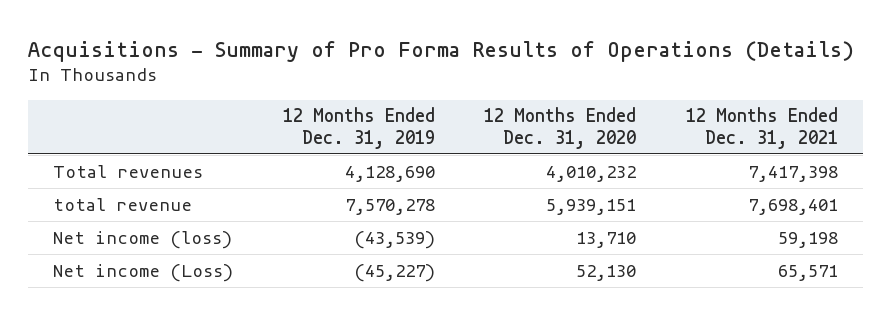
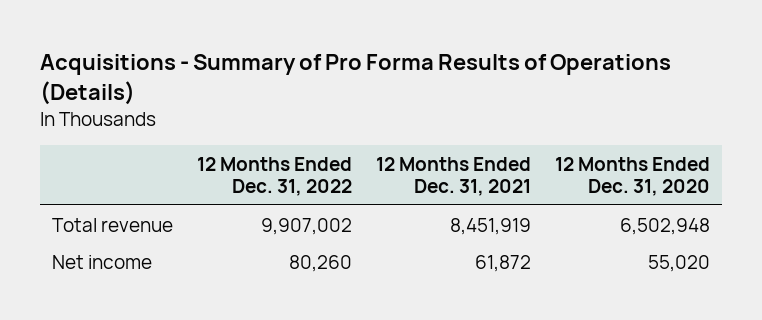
- | 12 Months Ended Dec. 31, 2019 | 12 Months Ended Dec. 31, 2020 | 12 Months Ended Dec. 31, 2021
+ | 12 Months Ended Dec. 31, 2022 | 12 Months Ended Dec. 31, 2021 | 12 Months Ended Dec. 31, 2020
- Total revenues | 4,128,690 | 4,010,232 | 7,417,398
- total revenue | 7,570,278 | 5,939,151 | 7,698,401
- Net income (loss) | (43,539) | 13,710 | 59,198
- Net income (Loss) | (45,227) | 52,130 | 65,571
+ Total revenue | 9,907,002 | 8,451,919 | 6,502,948
+ Net income | 80,260 | 61,872 | 55,020

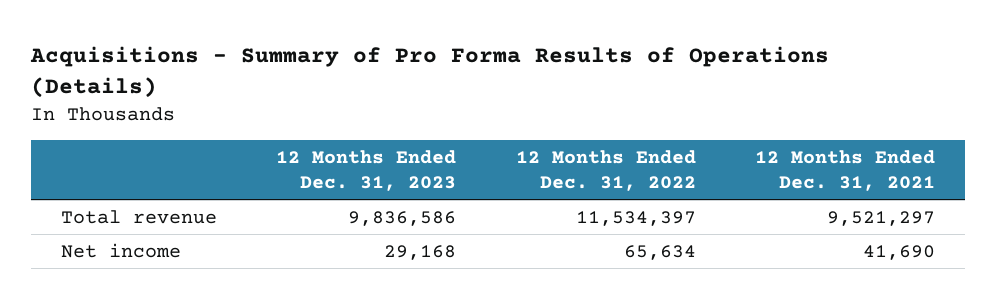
- | 12 Months Ended Dec. 31, 2022 | 12 Months Ended Dec. 31, 2021 | 12 Months Ended Dec. 31, 2020
+ | 12 Months Ended Dec. 31, 2023 | 12 Months Ended Dec. 31, 2022 | 12 Months Ended Dec. 31, 2021
- Total revenue | 9,907,002 | 8,451,919 | 6,502,948
- Net income | 80,260 | 61,872 | 55,020
+ Total revenue | 9,836,586 | 11,534,397 | 9,521,297
+ Net income | 29,168 | 65,634 | 41,690

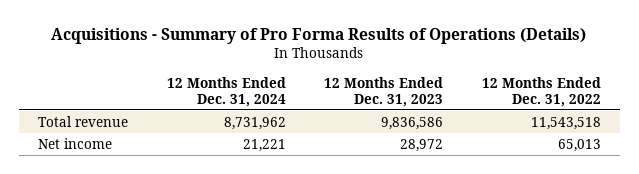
- | 12 Months Ended Dec. 31, 2023 | 12 Months Ended Dec. 31, 2022 | 12 Months Ended Dec. 31, 2021
+ | 12 Months Ended Dec. 31, 2024 | 12 Months Ended Dec. 31, 2023 | 12 Months Ended Dec. 31, 2022
- Total revenue | 9,836,586 | 11,534,397 | 9,521,297
- Net income | 29,168 | 65,634 | 41,690
+ Total revenue | 8,731,962 | 9,836,586 | 11,543,518
+ Net income | 21,221 | 28,972 | 65,013

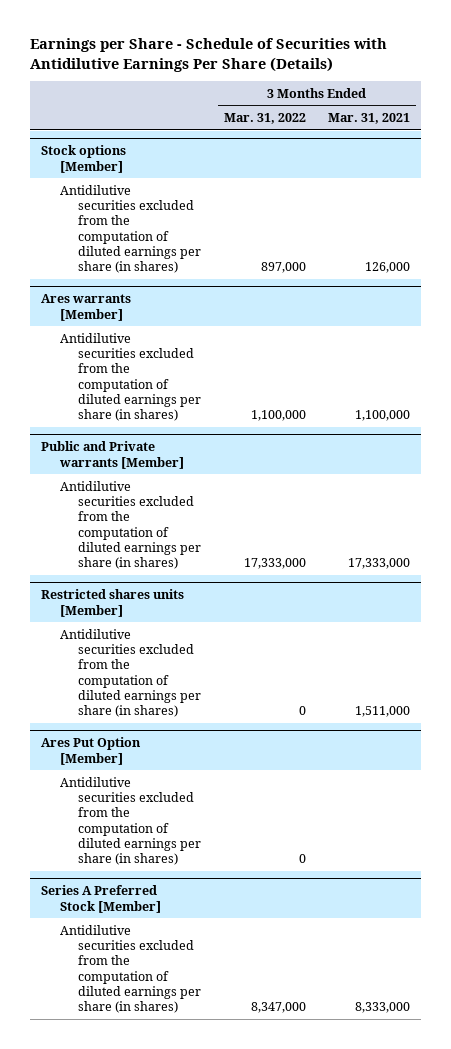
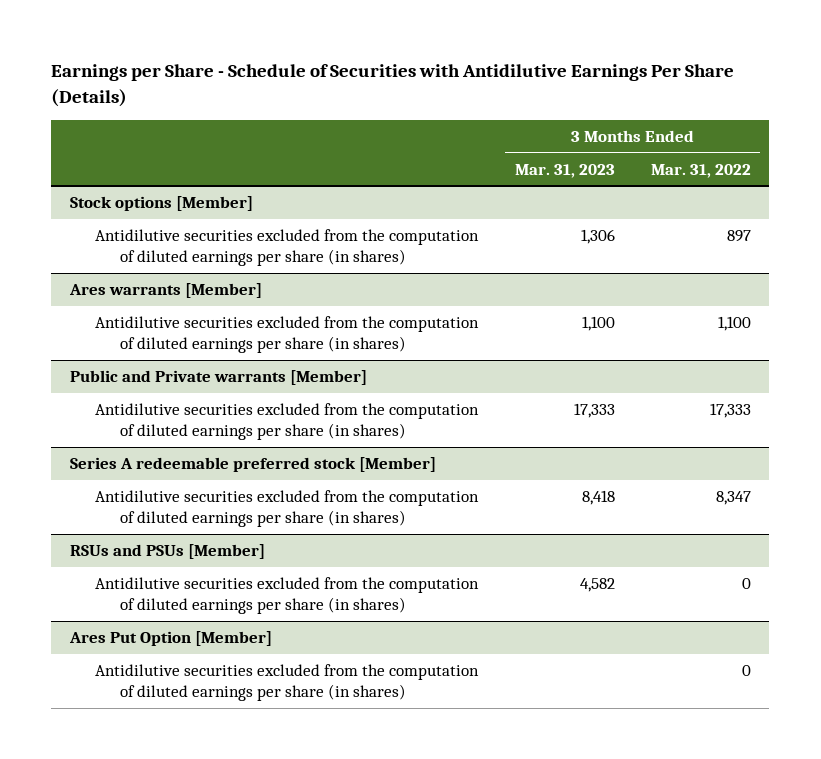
- | 3 Months Ended Mar. 31, 2022 | 3 Months Ended Mar. 31, 2021
+ | 3 Months Ended Mar. 31, 2023 | 3 Months Ended Mar. 31, 2022
@ Stock options [Member]
- Antidilutive securities excluded from the computation of diluted earnings per share (in shares) | 897,000 | 126,000
+ Antidilutive securities excluded from the computation of diluted earnings per share (in shares) | 1,306 | 897
@ Ares warrants [Member]
- Antidilutive securities excluded from the computation of diluted earnings per share (in shares) | 1,100,000 | 1,100,000
+ Antidilutive securities excluded from the computation of diluted earnings per share (in shares) | 1,100 | 1,100
@ Public and Private warrants [Member]
- Antidilutive securities excluded from the computation of diluted earnings per share (in shares) | 17,333,000 | 17,333,000
- Restricted shares units [Member]
@ Public and Private warrants [Member]
+ Antidilutive securities excluded from the computation of diluted earnings per share (in shares) | 17,333 | 17,333
+ Series A redeemable preferred stock [Member]
+ Antidilutive securities excluded from the computation of diluted earnings per share (in shares) | 8,418 | 8,347
+ RSUs and PSUs [Member]
- Series A Preferred Stock [Member]
- Antidilutive securities excluded from the computation of diluted earnings per share (in shares) | 8,347,000 | 8,333,000

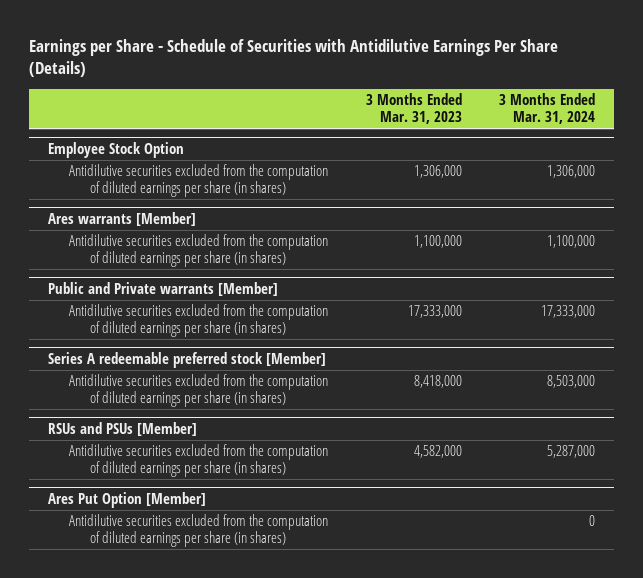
- | 3 Months Ended Mar. 31, 2023 | 3 Months Ended Mar. 31, 2022
+ | 3 Months Ended Mar. 31, 2023 | 3 Months Ended Mar. 31, 2024
- Stock options [Member]
- Antidilutive securities excluded from the computation of diluted earnings per share (in shares) | 1,306 | 897
+ Employee Stock Option
+ Antidilutive securities excluded from the computation of diluted earnings per share (in shares) | 1,306,000 | 1,306,000
@ Ares warrants [Member]
- Antidilutive securities excluded from the computation of diluted earnings per share (in shares) | 1,100 | 1,100
+ Antidilutive securities excluded from the computation of diluted earnings per share (in shares) | 1,100,000 | 1,100,000
@ Public and Private warrants [Member]
- Antidilutive securities excluded from the computation of diluted earnings per share (in shares) | 17,333 | 17,333
+ Antidilutive securities excluded from the computation of diluted earnings per share (in shares) | 17,333,000 | 17,333,000
@ Series A redeemable preferred stock [Member]
- Antidilutive securities excluded from the computation of diluted earnings per share (in shares) | 8,418 | 8,347
+ Antidilutive securities excluded from the computation of diluted earnings per share (in shares) | 8,418,000 | 8,503,000
@ RSUs and PSUs [Member]
- Antidilutive securities excluded from the computation of diluted earnings per share (in shares) | 4,582 | 0
+ Antidilutive securities excluded from the computation of diluted earnings per share (in shares) | 4,582,000 | 5,287,000

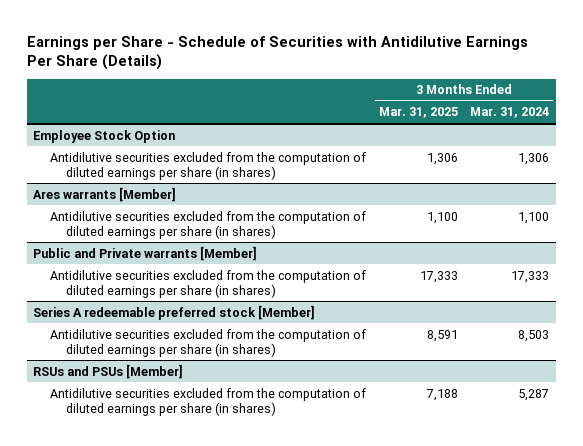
- | 3 Months Ended Mar. 31, 2023 | 3 Months Ended Mar. 31, 2024
+ | 3 Months Ended Mar. 31, 2025 | 3 Months Ended Mar. 31, 2024
@ Employee Stock Option
- Antidilutive securities excluded from the computation of diluted earnings per share (in shares) | 1,306,000 | 1,306,000
+ Antidilutive securities excluded from the computation of diluted earnings per share (in shares) | 1,306 | 1,306
@ Ares warrants [Member]
- Antidilutive securities excluded from the computation of diluted earnings per share (in shares) | 1,100,000 | 1,100,000
+ Antidilutive securities excluded from the computation of diluted earnings per share (in shares) | 1,100 | 1,100
@ Public and Private warrants [Member]
- Antidilutive securities excluded from the computation of diluted earnings per share (in shares) | 17,333,000 | 17,333,000
+ Antidilutive securities excluded from the computation of diluted earnings per share (in shares) | 17,333 | 17,333
@ Series A redeemable preferred stock [Member]
- Antidilutive securities excluded from the computation of diluted earnings per share (in shares) | 8,418,000 | 8,503,000
+ Antidilutive securities excluded from the computation of diluted earnings per share (in shares) | 8,591 | 8,503
@ RSUs and PSUs [Member]
- Antidilutive securities excluded from the computation of diluted earnings per share (in shares) | 4,582,000 | 5,287,000
- Ares Put Option [Member]
- Antidilutive securities excluded from the computation of diluted earnings per share (in shares) | | 0
@ RSUs and PSUs [Member]
+ Antidilutive securities excluded from the computation of diluted earnings per share (in shares) | 7,188 | 5,287

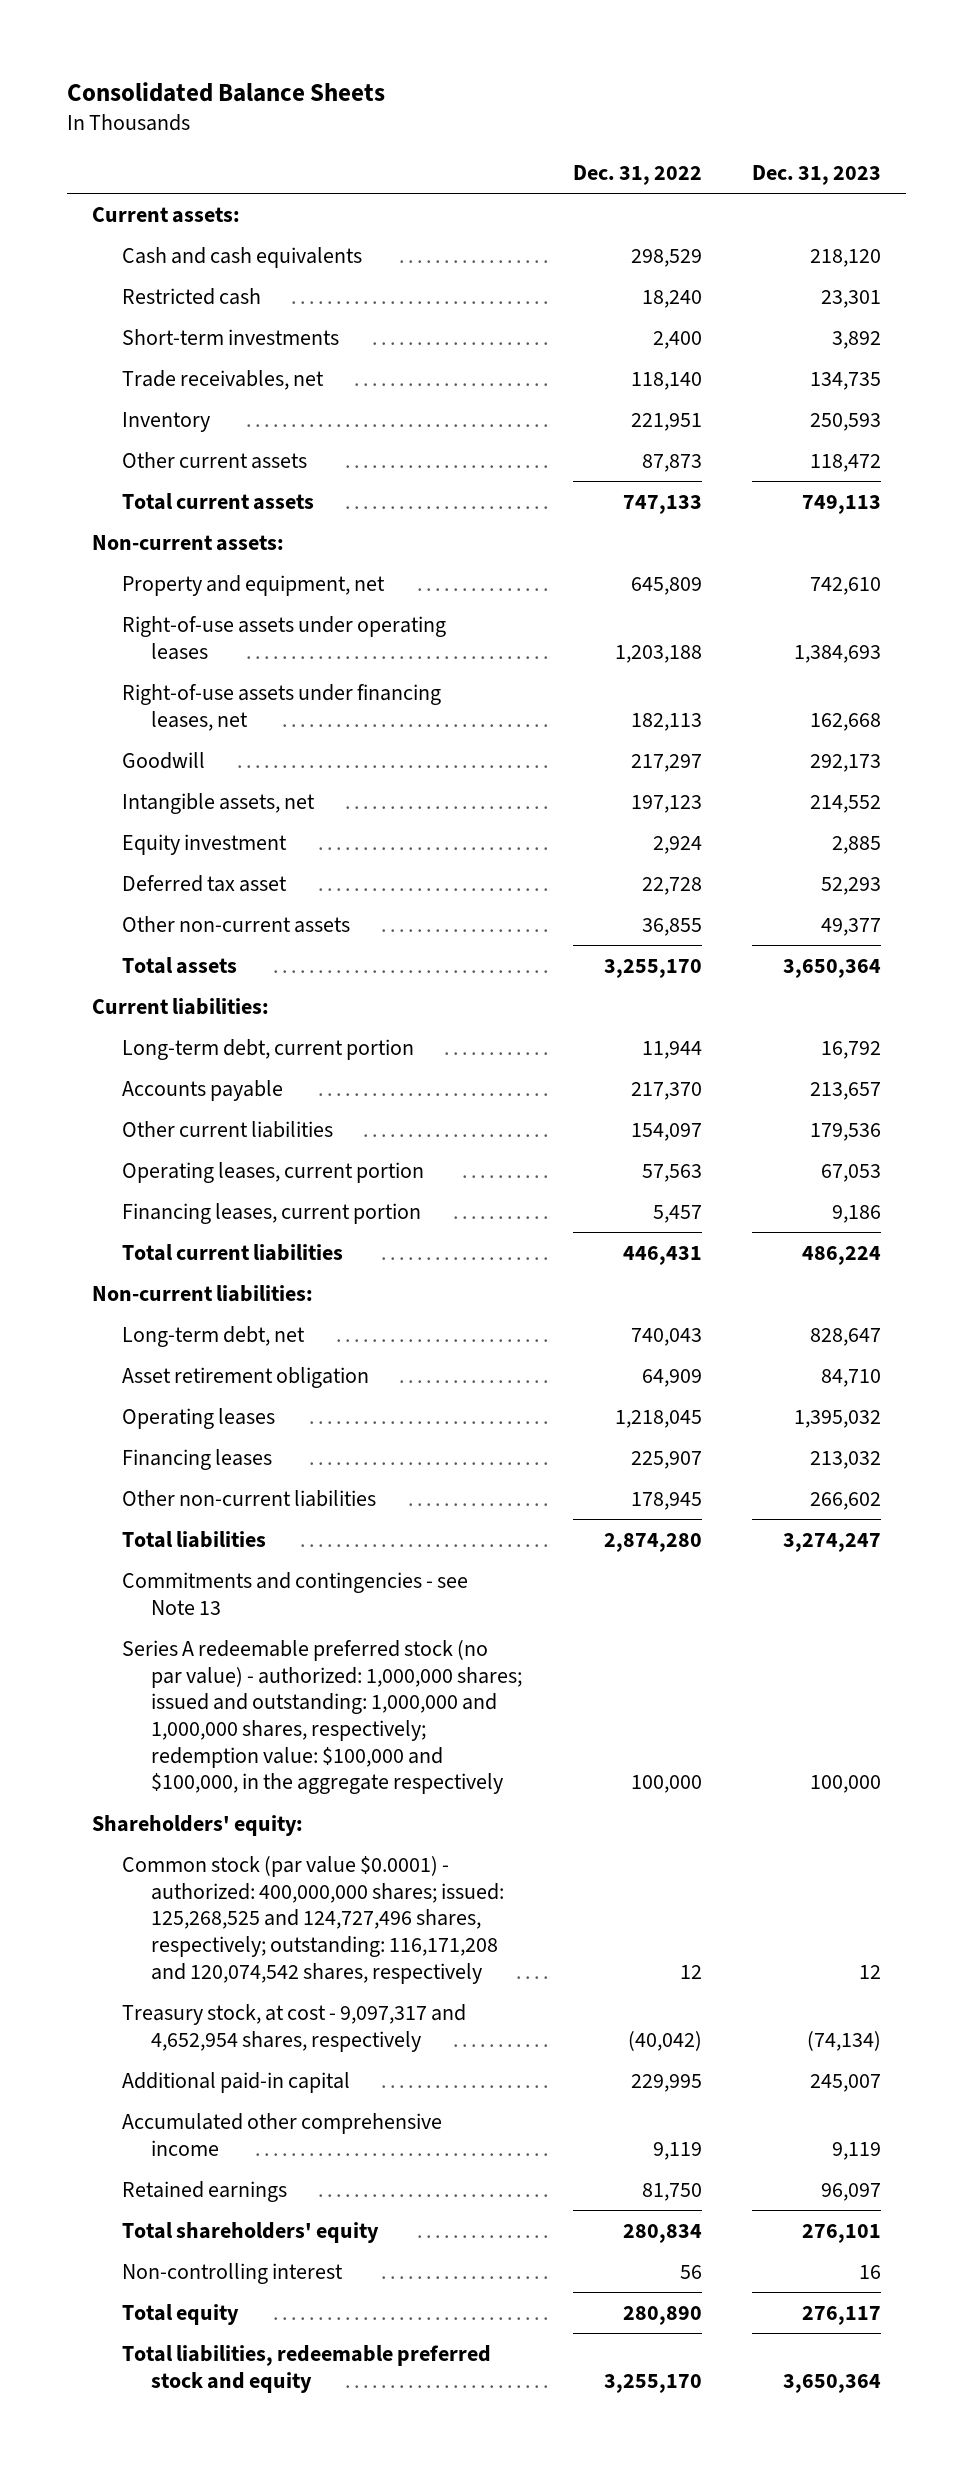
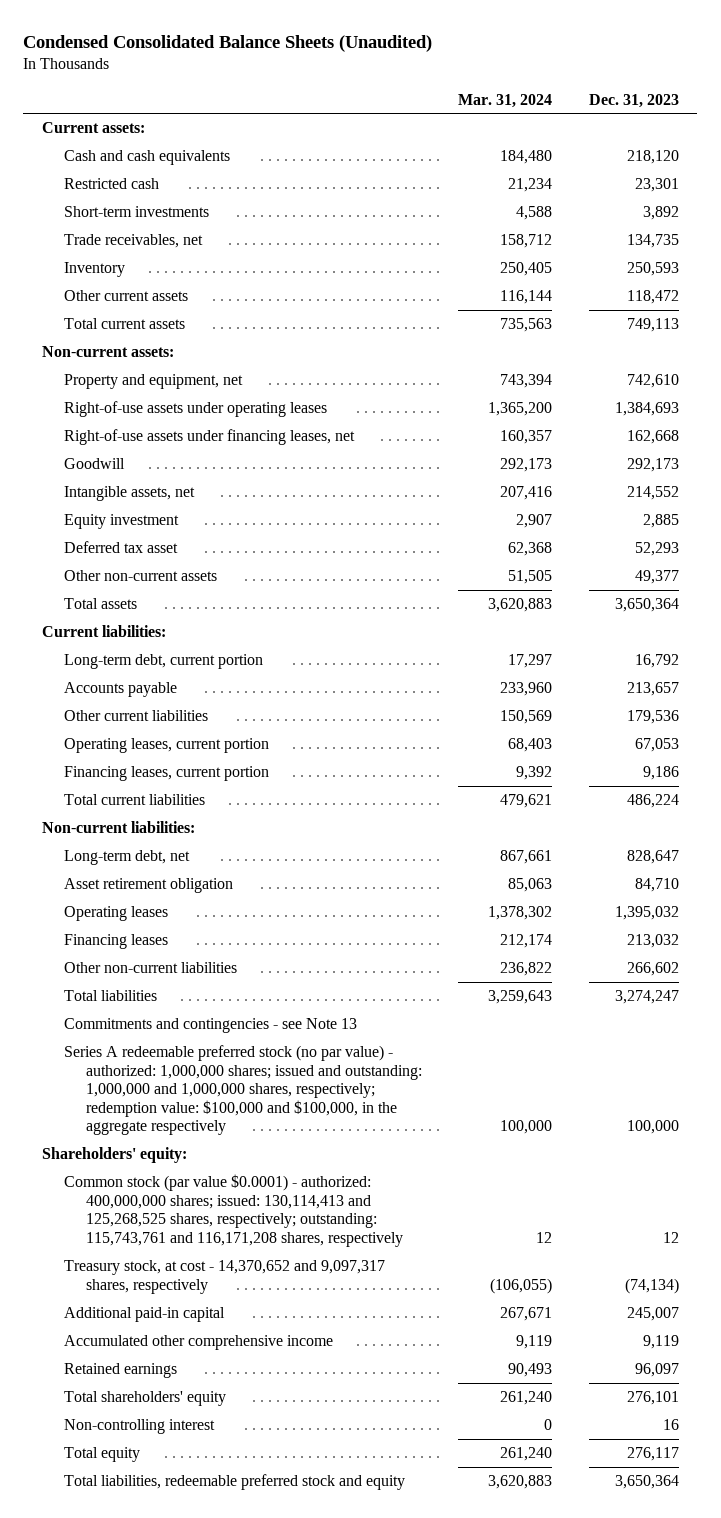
- Consolidated Balance Sheets
+ Condensed Consolidated Balance Sheets (Unaudited)
- | Dec. 31, 2022 | Dec. 31, 2023
+ | Mar. 31, 2024 | Dec. 31, 2023
- Common stock (par value $0.0001) - authorized: 400,000,000 shares; issued: 125,268,525 and 124,727,496 shares, respectively; outstanding: 116,171,208 and 120,074,542 shares, respectively | 12 | 12
- Treasury stock, at cost - 9,097,317 and 4,652,954 shares, respectively | (40,042) | (74,134)
+ Common stock (par value $0.0001) - authorized: 400,000,000 shares; issued: 130,114,413 and 125,268,525 shares, respectively; outstanding: 115,743,761 and 116,171,208 shares, respectively | 12 | 12
+ Treasury stock, at cost - 14,370,652 and 9,097,317 shares, respectively | (106,055) | (74,134)

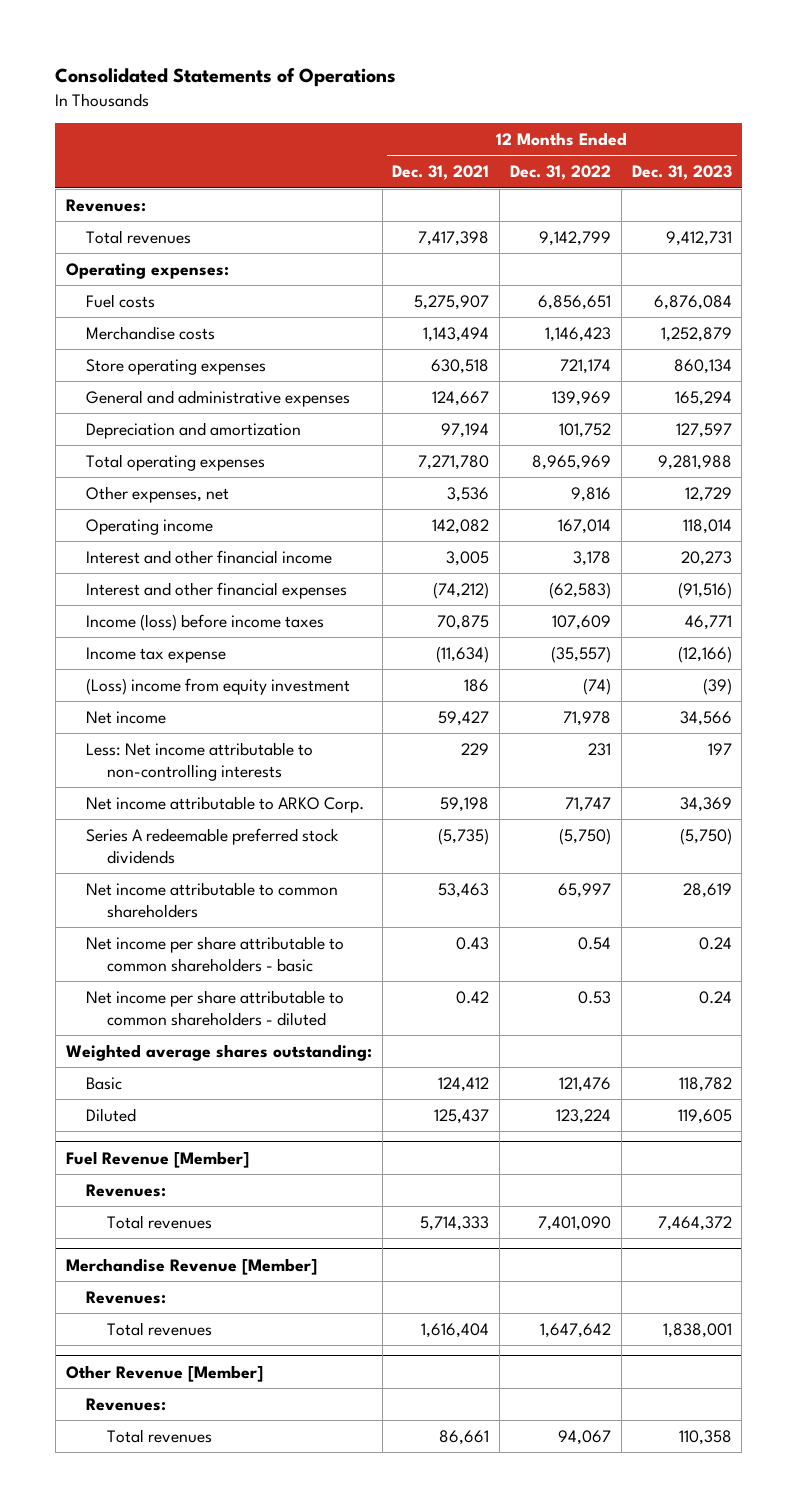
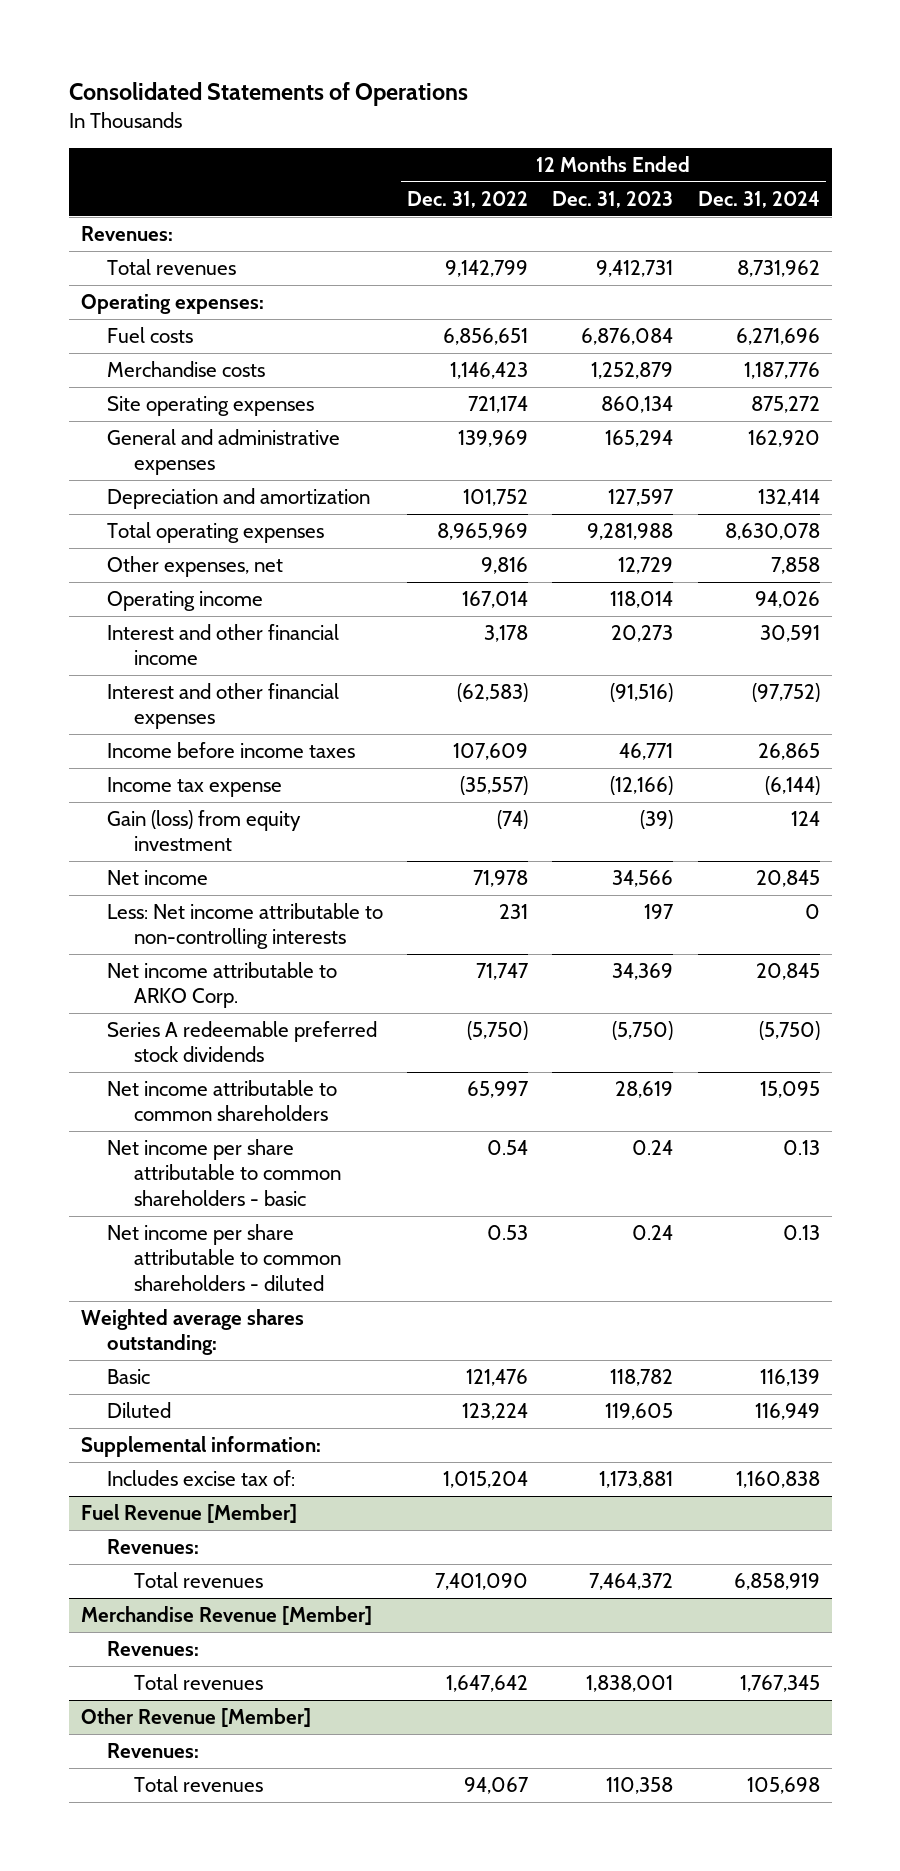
- | 12 Months Ended Dec. 31, 2021 | 12 Months Ended Dec. 31, 2022 | 12 Months Ended Dec. 31, 2023
+ | 12 Months Ended Dec. 31, 2022 | 12 Months Ended Dec. 31, 2023 | 12 Months Ended Dec. 31, 2024
- Store operating expenses | 630,518 | 721,174 | 860,134
+ Site operating expenses | 721,174 | 860,134 | 875,272
- Income (loss) before income taxes | 70,875 | 107,609 | 46,771
+ Income before income taxes | 107,609 | 46,771 | 26,865
- (Loss) income from equity investment | 186 | (74) | (39)
+ Gain (loss) from equity investment | (74) | (39) | 124
+ Supplemental information:
+ Includes excise tax of: | 1,015,204 | 1,173,881 | 1,160,838

